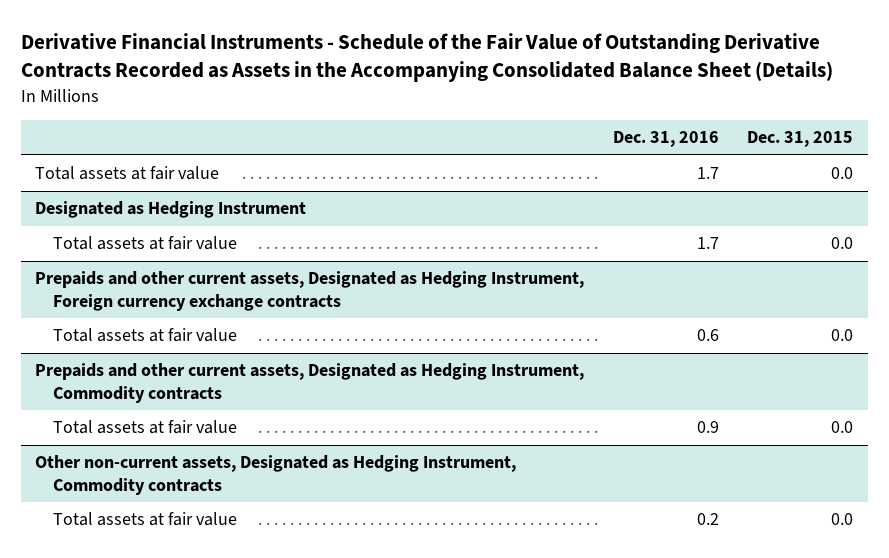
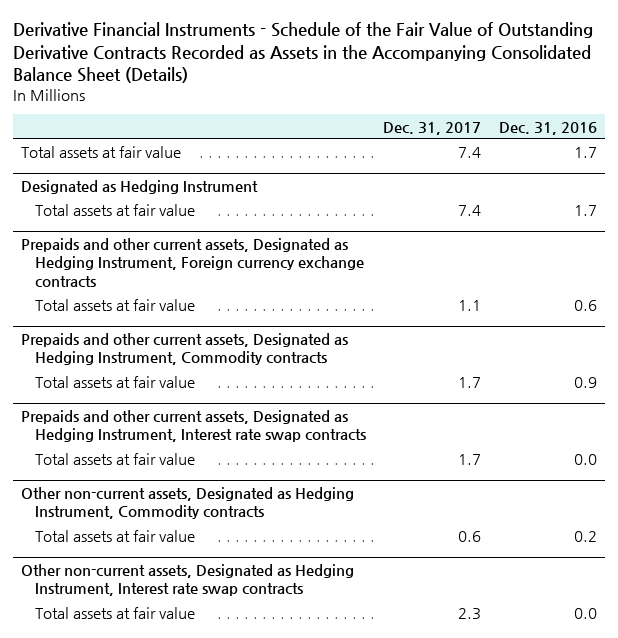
- | Dec. 31, 2016 | Dec. 31, 2015
+ | Dec. 31, 2017 | Dec. 31, 2016
+ Prepaids and other current assets, Designated as Hedging Instrument, Interest rate swap contracts
+ Total assets at fair value | 1.7 | 0.0
+ Other non-current assets, Designated as Hedging Instrument, Interest rate swap contracts
+ Total assets at fair value | 2.3 | 0.0

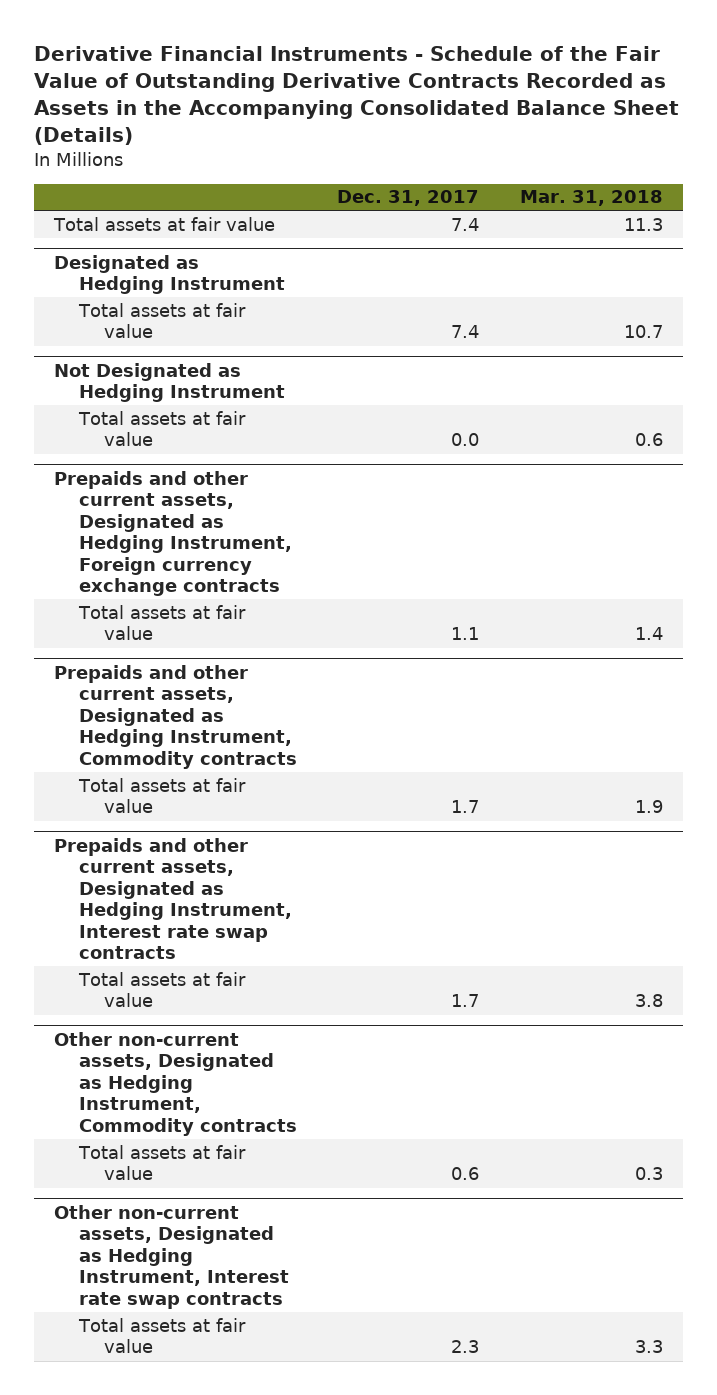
- | Dec. 31, 2017 | Dec. 31, 2016
+ | Dec. 31, 2017 | Mar. 31, 2018
+ Not Designated as Hedging Instrument
+ Total assets at fair value | 0.0 | 0.6

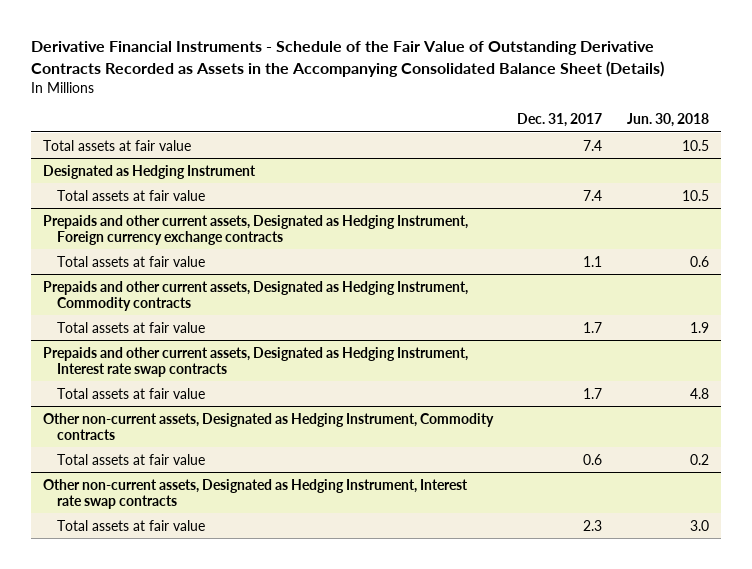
- | Dec. 31, 2017 | Mar. 31, 2018
+ | Dec. 31, 2017 | Jun. 30, 2018
- Not Designated as Hedging Instrument
- Total assets at fair value | 0.0 | 0.6

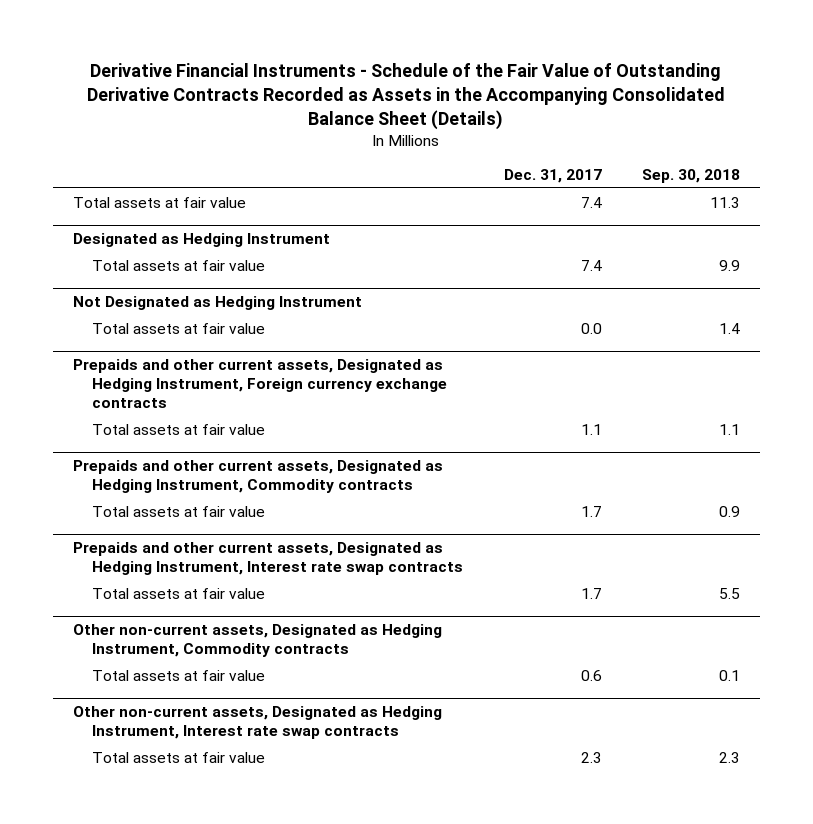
- | Dec. 31, 2017 | Jun. 30, 2018
+ | Dec. 31, 2017 | Sep. 30, 2018
+ Not Designated as Hedging Instrument
+ Total assets at fair value | 0.0 | 1.4

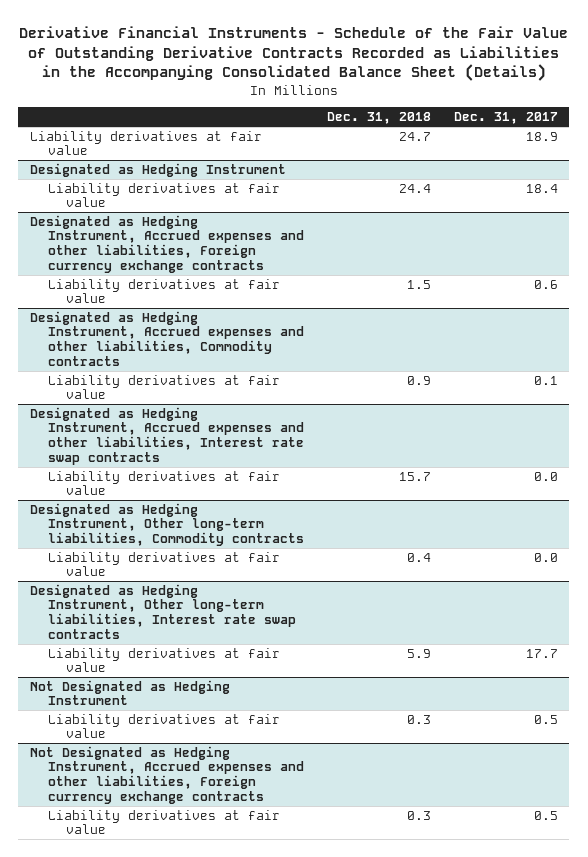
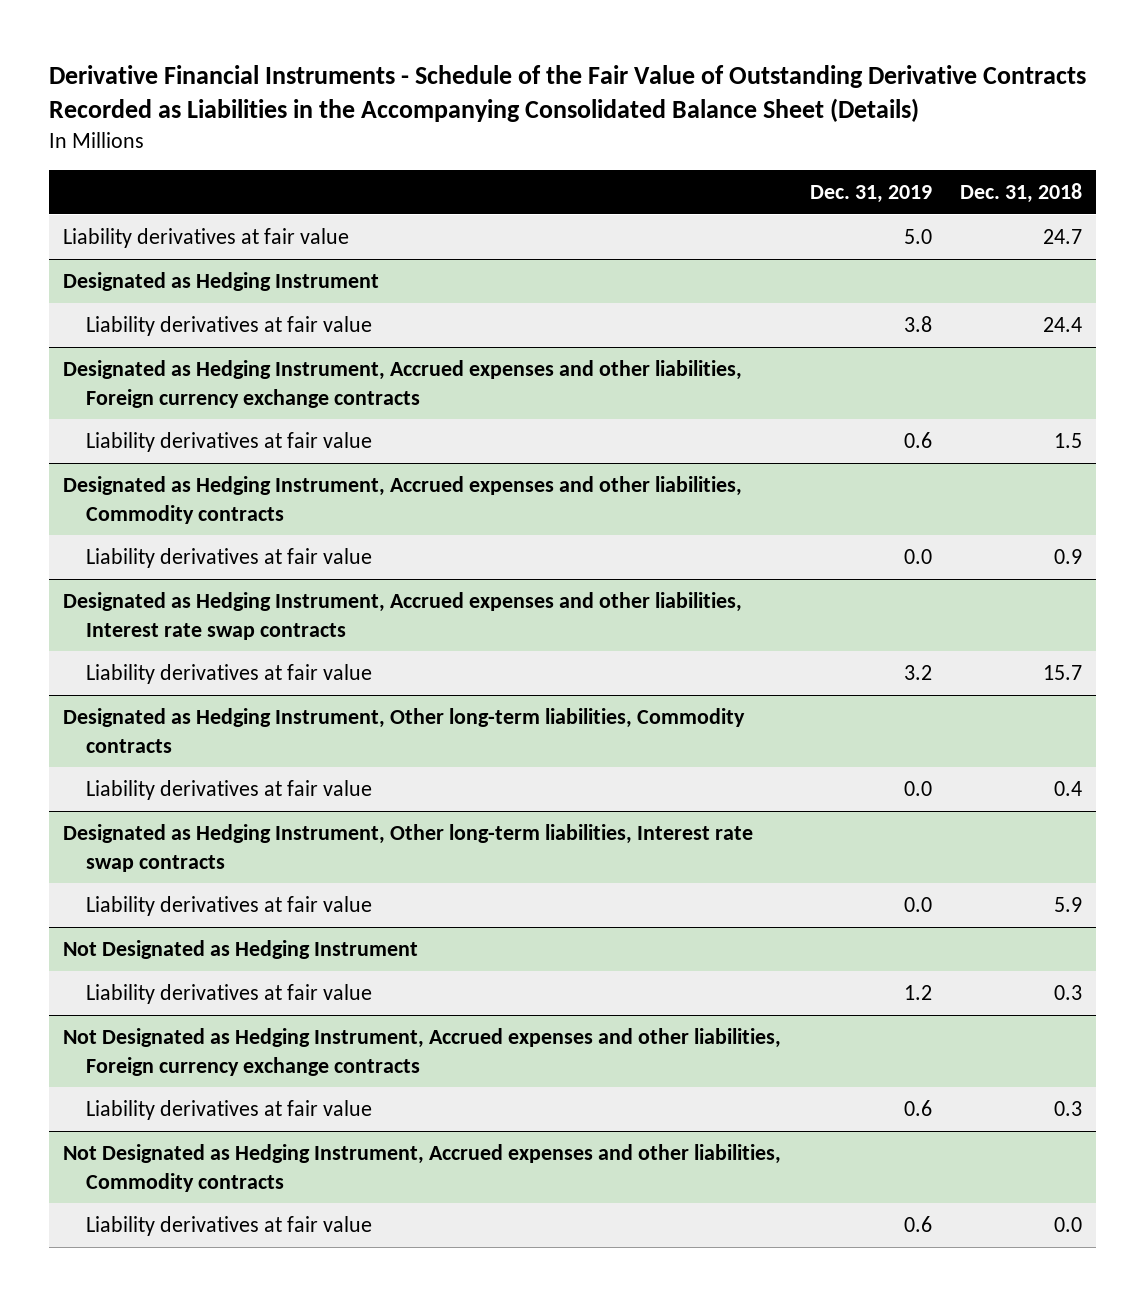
- | Dec. 31, 2018 | Dec. 31, 2017
+ | Dec. 31, 2019 | Dec. 31, 2018
+ Not Designated as Hedging Instrument, Accrued expenses and other liabilities, Commodity contracts
+ Liability derivatives at fair value | 0.6 | 0.0

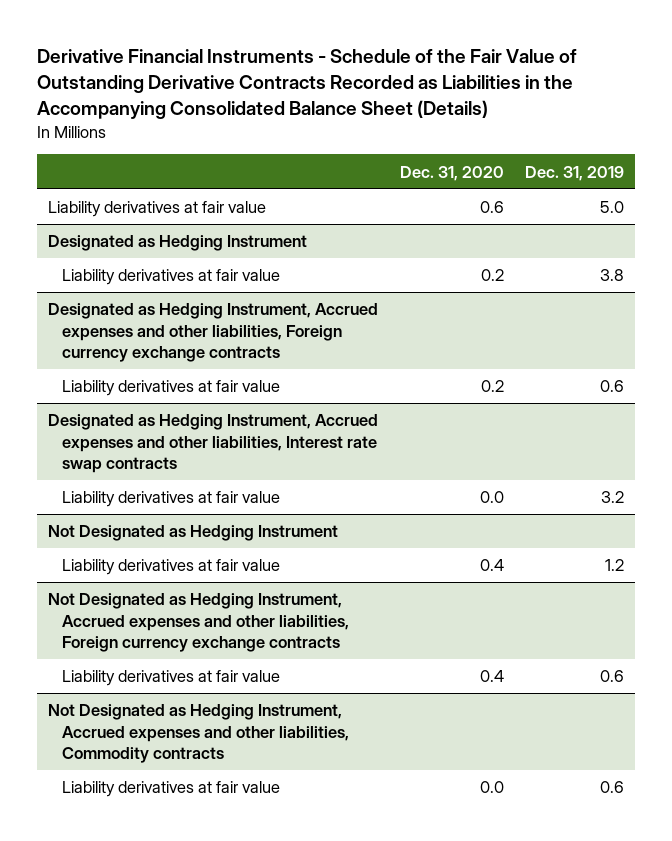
- | Dec. 31, 2019 | Dec. 31, 2018
+ | Dec. 31, 2020 | Dec. 31, 2019
- Designated as Hedging Instrument, Accrued expenses and other liabilities, Commodity contracts
- Liability derivatives at fair value | 0.0 | 0.9
- Designated as Hedging Instrument, Other long-term liabilities, Commodity contracts
- Liability derivatives at fair value | 0.0 | 0.4
- Designated as Hedging Instrument, Other long-term liabilities, Interest rate swap contracts
- Liability derivatives at fair value | 0.0 | 5.9

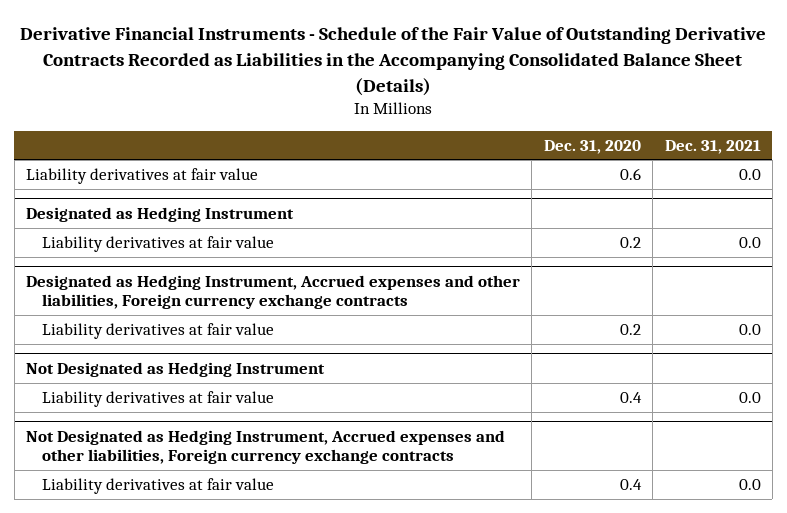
- | Dec. 31, 2020 | Dec. 31, 2019
+ | Dec. 31, 2020 | Dec. 31, 2021
- Designated as Hedging Instrument, Accrued expenses and other liabilities, Interest rate swap contracts
- Liability derivatives at fair value | 0.0 | 3.2
- Not Designated as Hedging Instrument, Accrued expenses and other liabilities, Commodity contracts
- Liability derivatives at fair value | 0.0 | 0.6

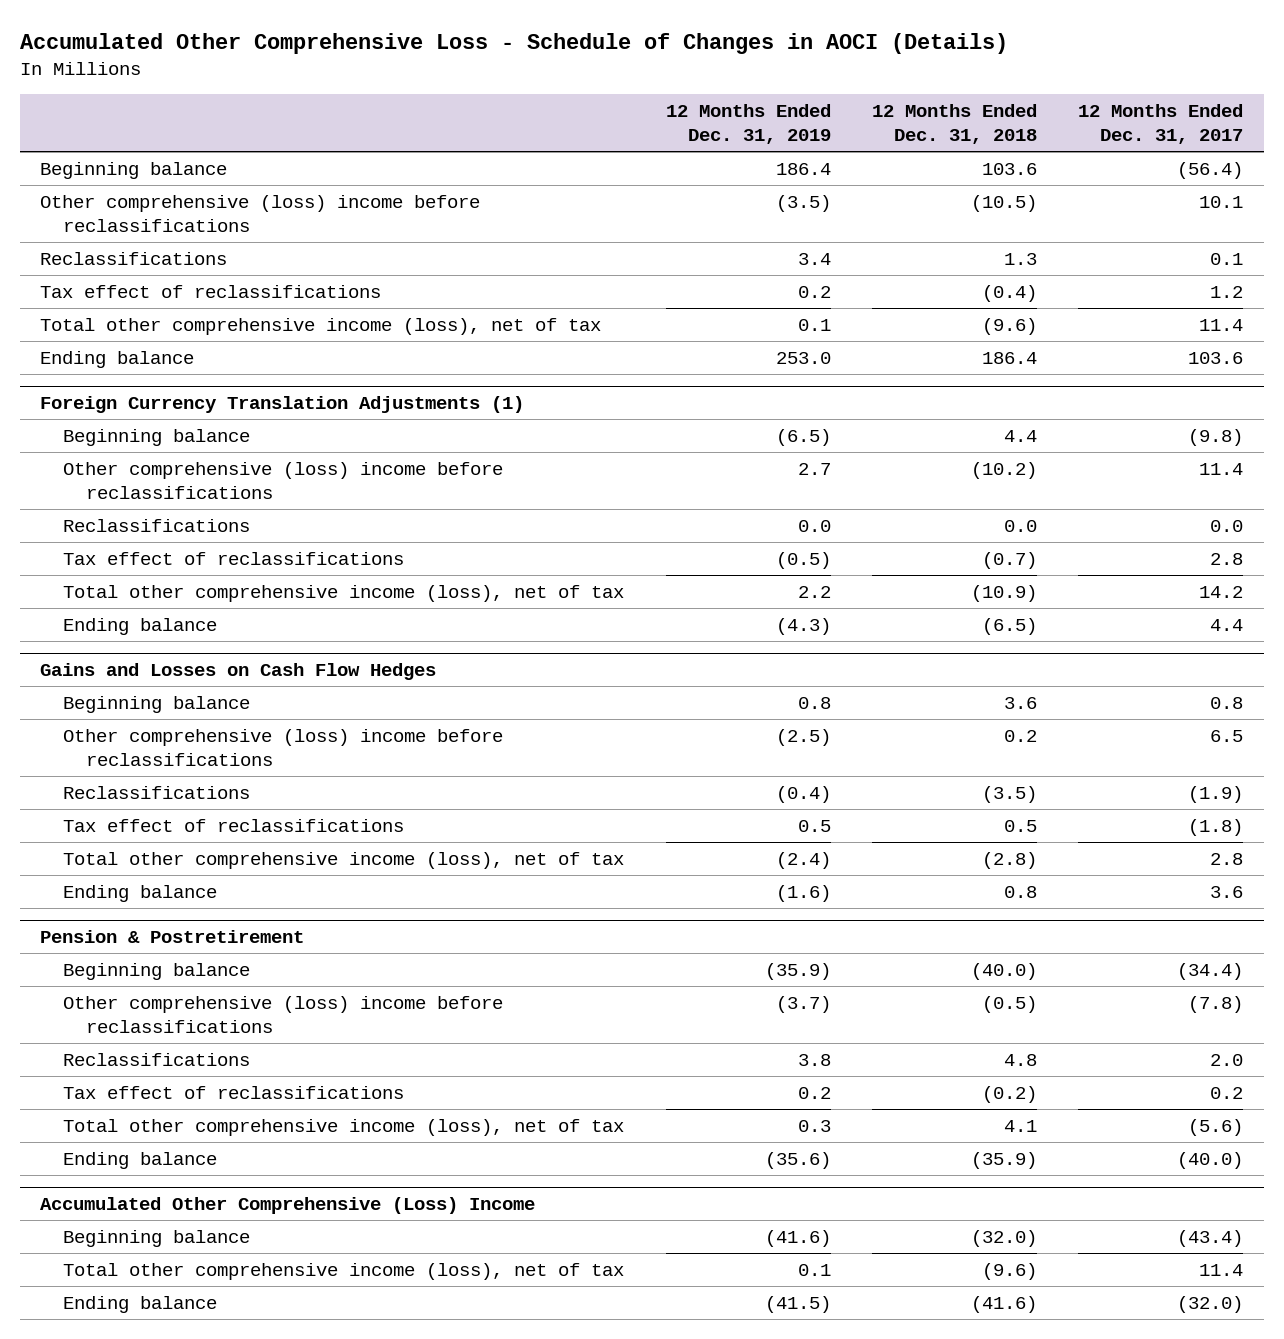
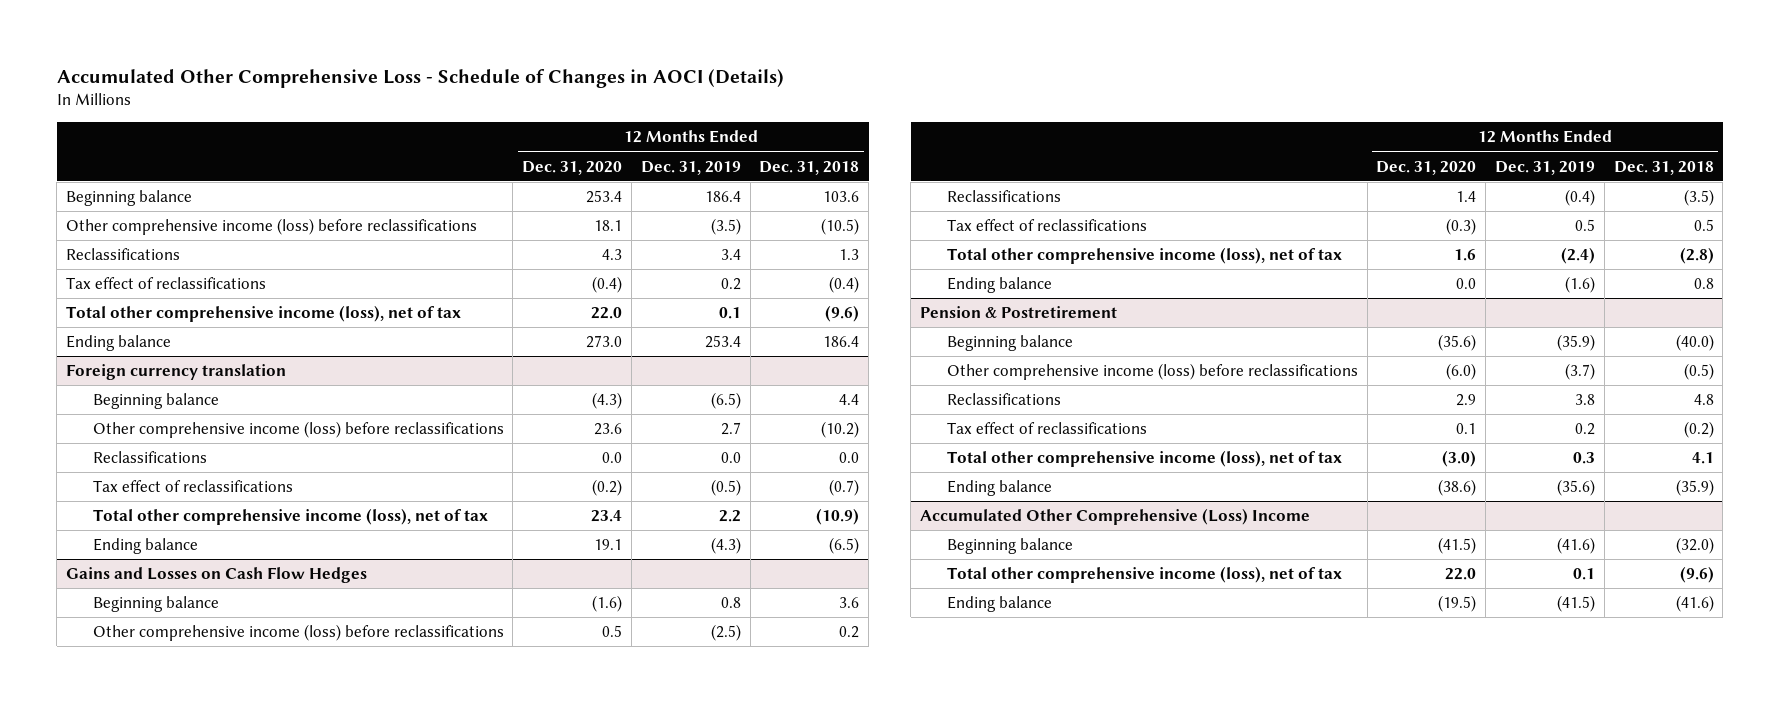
- | 12 Months Ended Dec. 31, 2019 | 12 Months Ended Dec. 31, 2018 | 12 Months Ended Dec. 31, 2017
+ | 12 Months Ended Dec. 31, 2020 | 12 Months Ended Dec. 31, 2019 | 12 Months Ended Dec. 31, 2018
- Other comprehensive (loss) income before reclassifications | (3.5) | (10.5) | 10.1
+ Other comprehensive income (loss) before reclassifications | 18.1 | (3.5) | (10.5)
- Ending balance | 253.0 | 186.4 | 103.6
- Foreign Currency Translation Adjustments (1)
+ Ending balance | 273.0 | 253.4 | 186.4
+ Foreign currency translation
- Other comprehensive (loss) income before reclassifications | 2.7 | (10.2) | 11.4
+ Other comprehensive income (loss) before reclassifications | 23.6 | 2.7 | (10.2)
@ Gains and Losses on Cash Flow Hedges
- Other comprehensive (loss) income before reclassifications | (2.5) | 0.2 | 6.5
+ Other comprehensive income (loss) before reclassifications | 0.5 | (2.5) | 0.2
@ Pension & Postretirement
- Other comprehensive (loss) income before reclassifications | (3.7) | (0.5) | (7.8)
+ Other comprehensive income (loss) before reclassifications | (6.0) | (3.7) | (0.5)

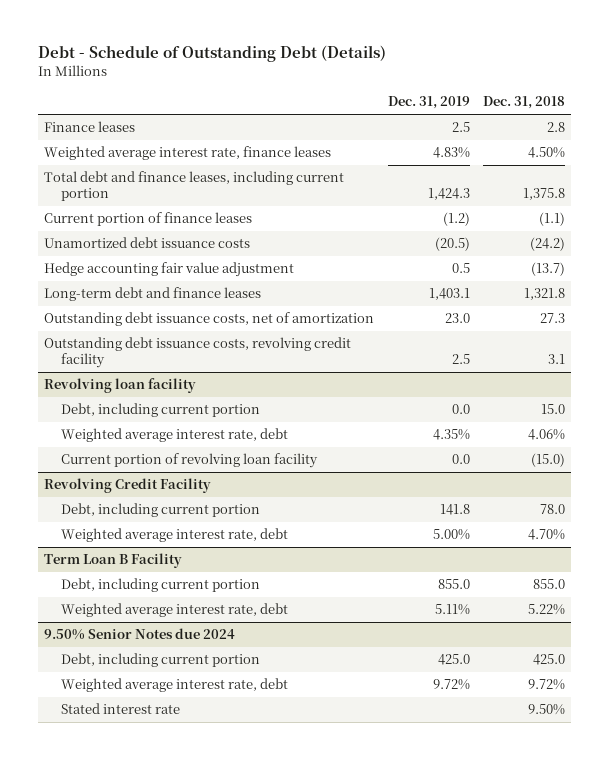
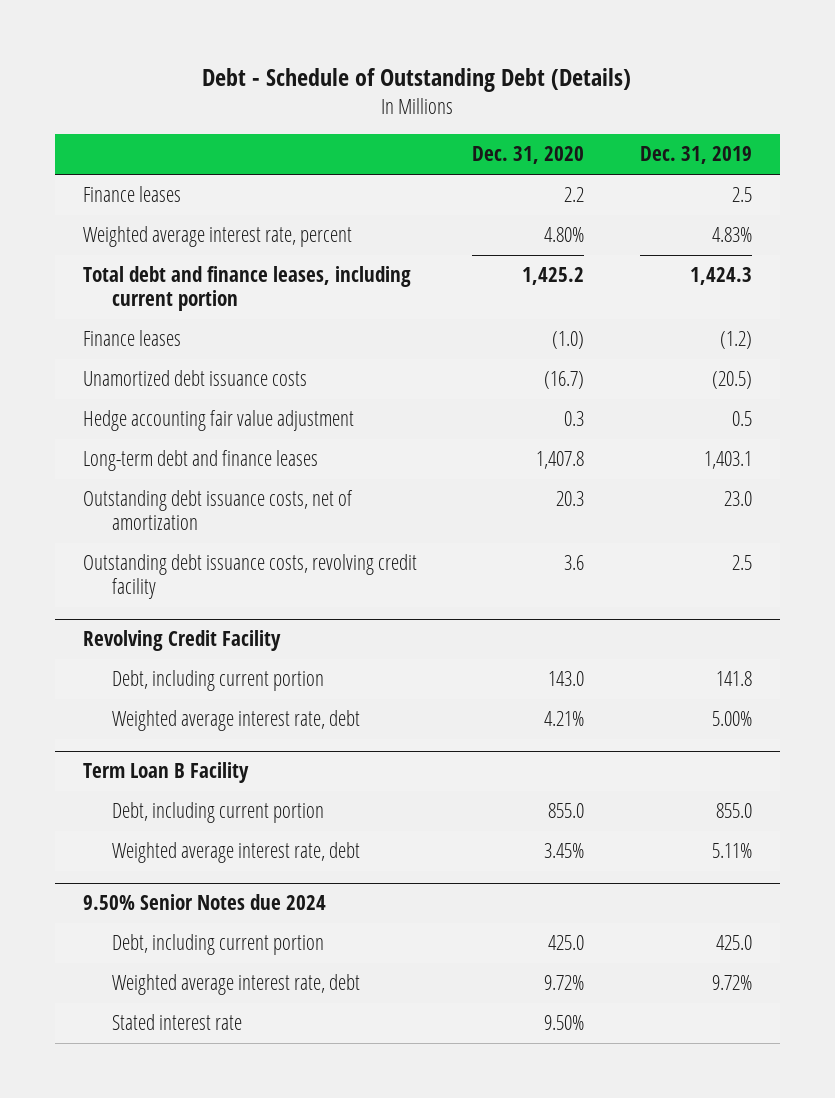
- | Dec. 31, 2019 | Dec. 31, 2018
+ | Dec. 31, 2020 | Dec. 31, 2019
- Weighted average interest rate, finance leases | 4.83% | 4.50%
+ Weighted average interest rate, percent | 4.80% | 4.83%
- Current portion of finance leases | (1.2) | (1.1)
+ Finance leases | (1.0) | (1.2)
- Revolving loan facility
- Debt, including current portion | 0.0 | 15.0
- Weighted average interest rate, debt | 4.35% | 4.06%
- Current portion of revolving loan facility | 0.0 | (15.0)

